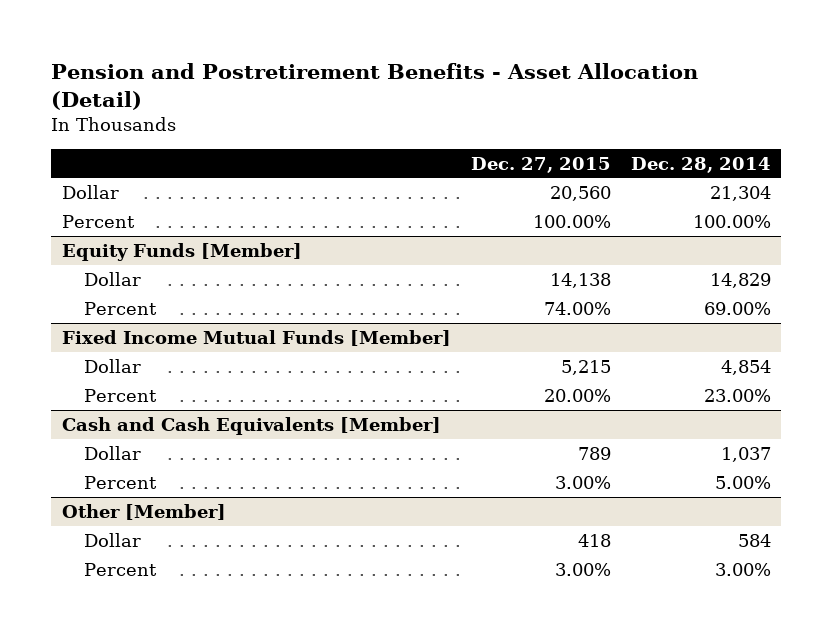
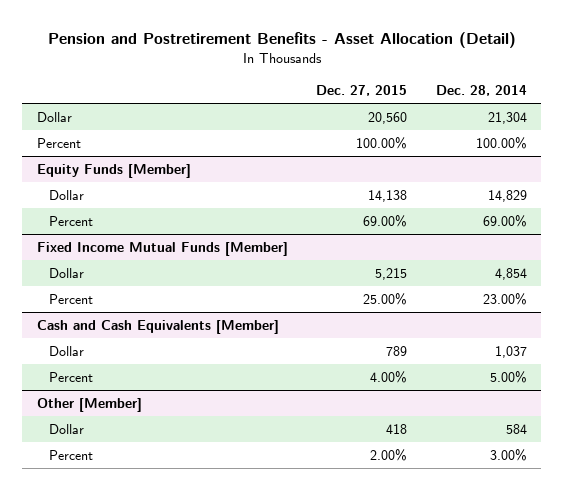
@ Equity Funds [Member]
- Percent | 74.00% | 69.00%
+ Percent | 69.00% | 69.00%
@ Fixed Income Mutual Funds [Member]
- Percent | 20.00% | 23.00%
+ Percent | 25.00% | 23.00%
@ Cash and Cash Equivalents [Member]
- Percent | 3.00% | 5.00%
+ Percent | 4.00% | 5.00%
@ Other [Member]
- Percent | 3.00% | 3.00%
+ Percent | 2.00% | 3.00%

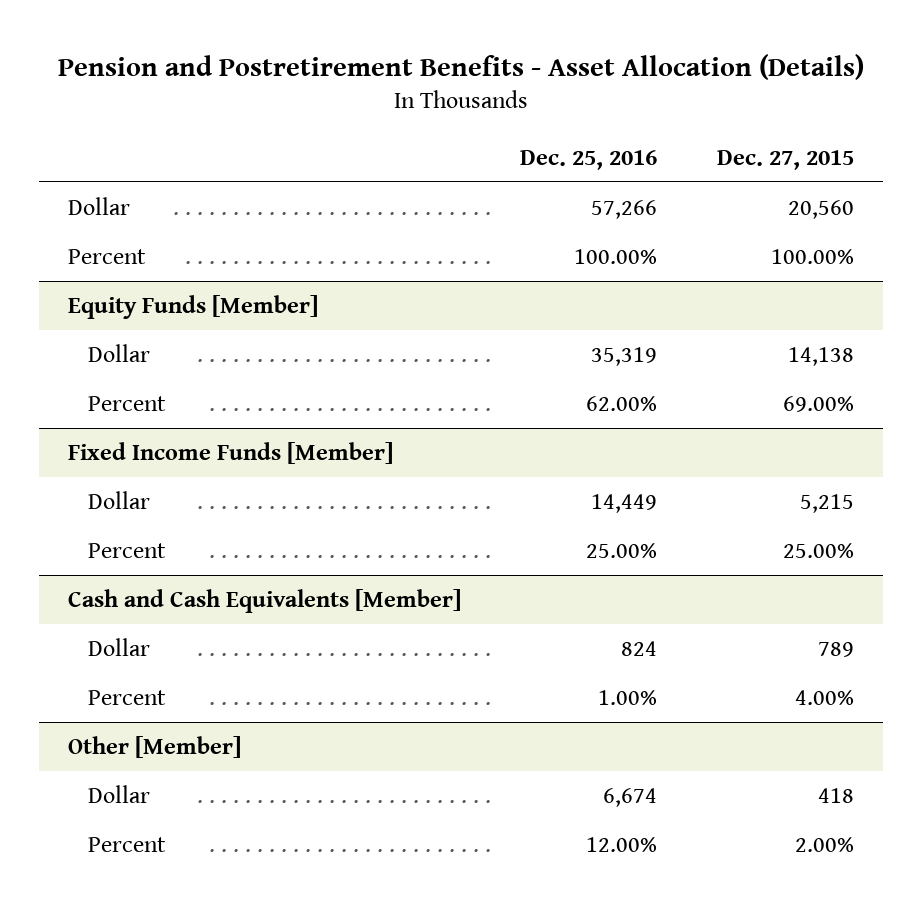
- Pension and Postretirement Benefits - Asset Allocation (Detail)
+ Pension and Postretirement Benefits - Asset Allocation (Details)
- | Dec. 27, 2015 | Dec. 28, 2014
+ | Dec. 25, 2016 | Dec. 27, 2015
- Fixed Income Mutual Funds [Member]
+ Fixed Income Funds [Member]

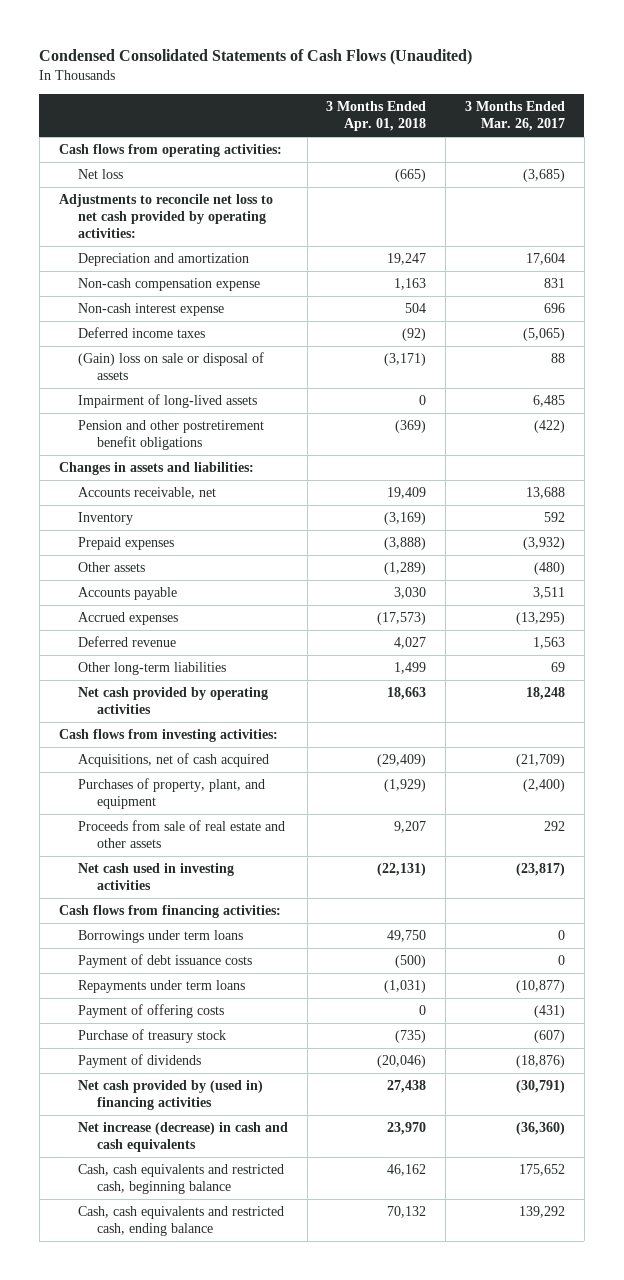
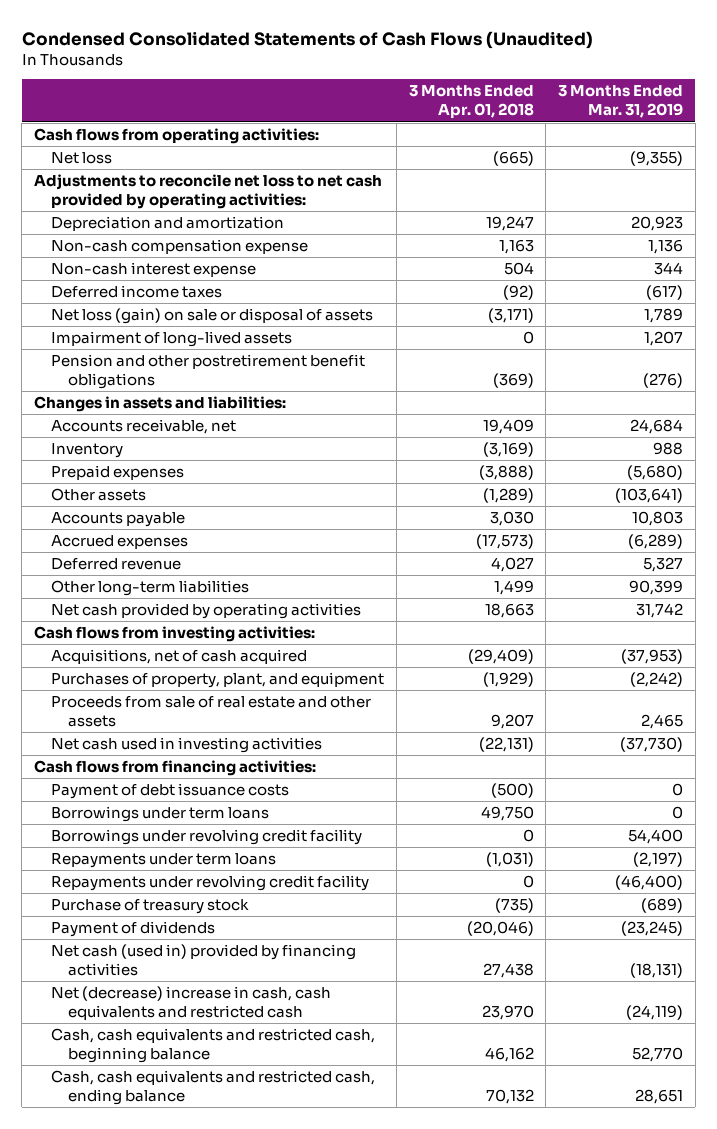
- | 3 Months Ended Apr. 01, 2018 | 3 Months Ended Mar. 26, 2017
+ | 3 Months Ended Apr. 01, 2018 | 3 Months Ended Mar. 31, 2019
- (Gain) loss on sale or disposal of assets | (3,171) | 88
+ Net loss (gain) on sale or disposal of assets | (3,171) | 1,789
moved down: Borrowings under term loans | 49,750 | 0
+ Borrowings under revolving credit facility | 0 | 54,400
- Payment of offering costs | 0 | (431)
+ Repayments under revolving credit facility | 0 | (46,400)
- Net cash provided by (used in) financing activities | 27,438 | (30,791)
- Net increase (decrease) in cash and cash equivalents | 23,970 | (36,360)
+ Net cash (used in) provided by financing activities | 27,438 | (18,131)
+ Net (decrease) increase in cash, cash equivalents and restricted cash | 23,970 | (24,119)

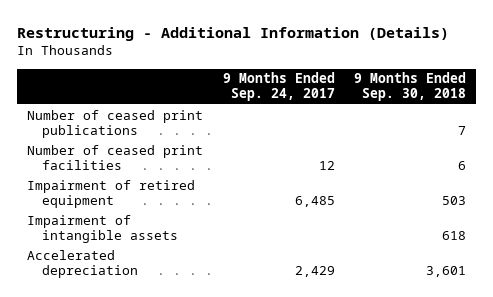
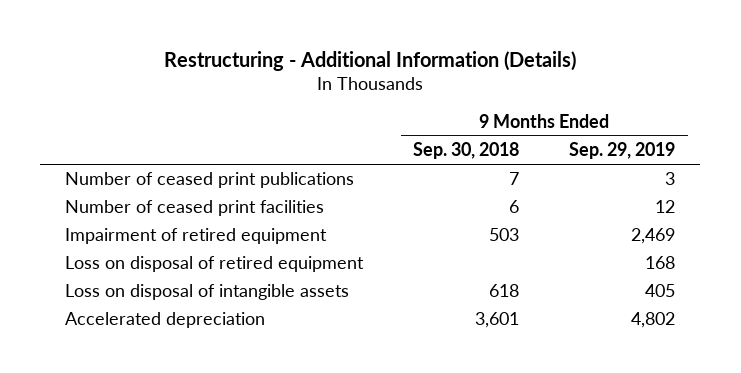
- | 9 Months Ended Sep. 24, 2017 | 9 Months Ended Sep. 30, 2018
+ | 9 Months Ended Sep. 30, 2018 | 9 Months Ended Sep. 29, 2019
- Impairment of intangible assets | | 618
+ Loss on disposal of retired equipment | | 168
+ Loss on disposal of intangible assets | 618 | 405

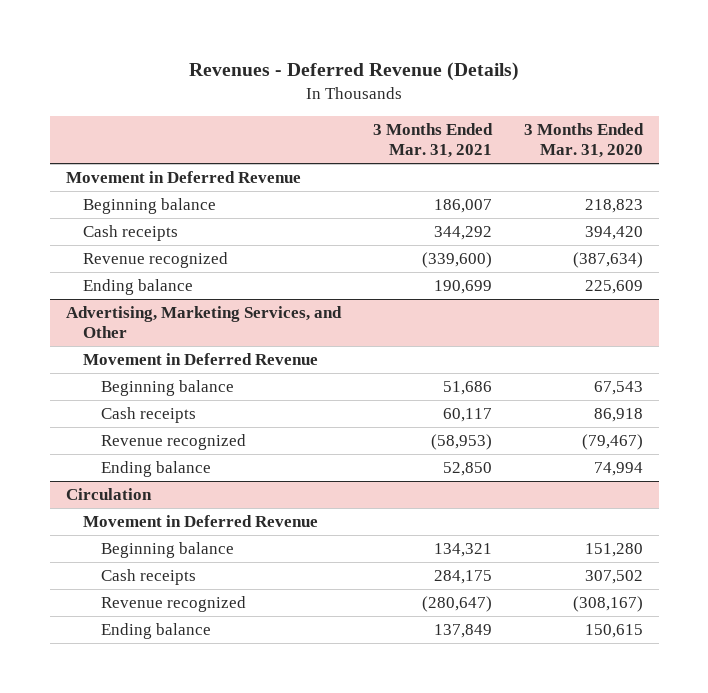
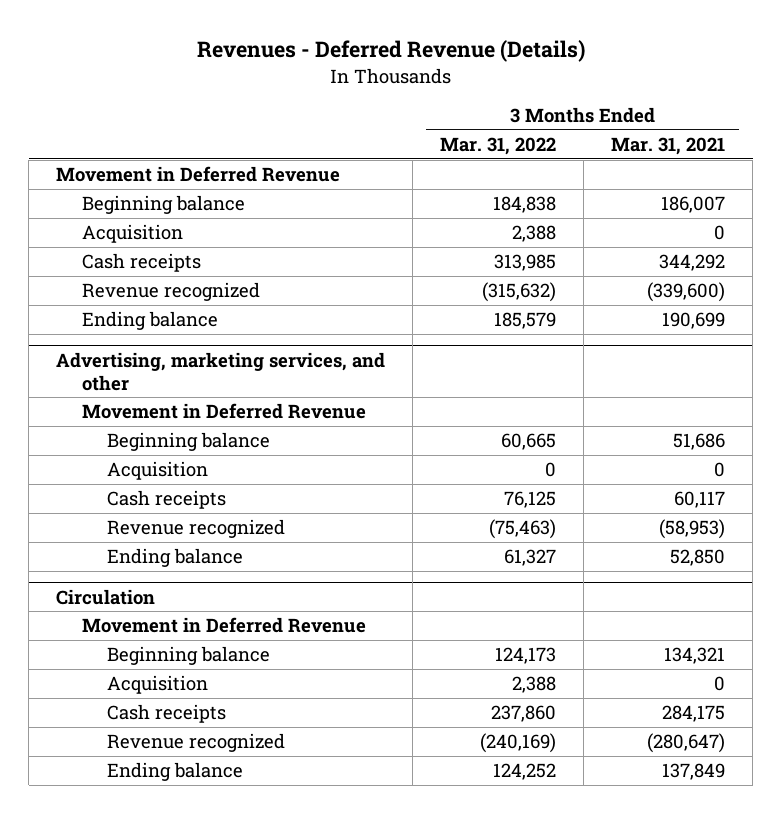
- | 3 Months Ended Mar. 31, 2021 | 3 Months Ended Mar. 31, 2020
+ | 3 Months Ended Mar. 31, 2022 | 3 Months Ended Mar. 31, 2021
+ Acquisition | 2,388 | 0
- Advertising, Marketing Services, and Other
+ Advertising, marketing services, and other
+ Acquisition | 0 | 0
@ Circulation
+ Acquisition | 2,388 | 0

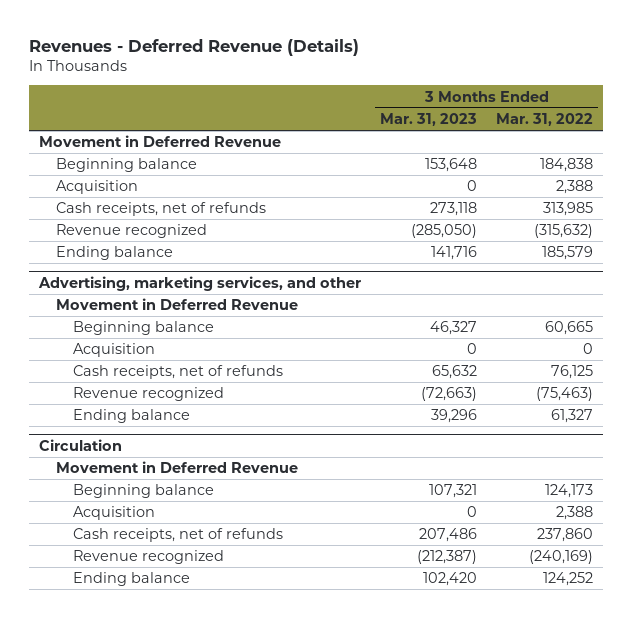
- | 3 Months Ended Mar. 31, 2022 | 3 Months Ended Mar. 31, 2021
+ | 3 Months Ended Mar. 31, 2023 | 3 Months Ended Mar. 31, 2022
- Cash receipts | 313,985 | 344,292
+ Cash receipts, net of refunds | 273,118 | 313,985
@ Advertising, marketing services, and other
- Cash receipts | 76,125 | 60,117
+ Cash receipts, net of refunds | 65,632 | 76,125
@ Circulation
- Cash receipts | 237,860 | 284,175
+ Cash receipts, net of refunds | 207,486 | 237,860

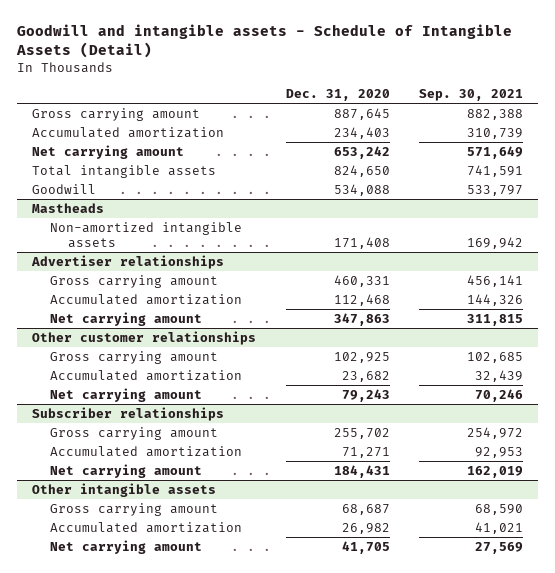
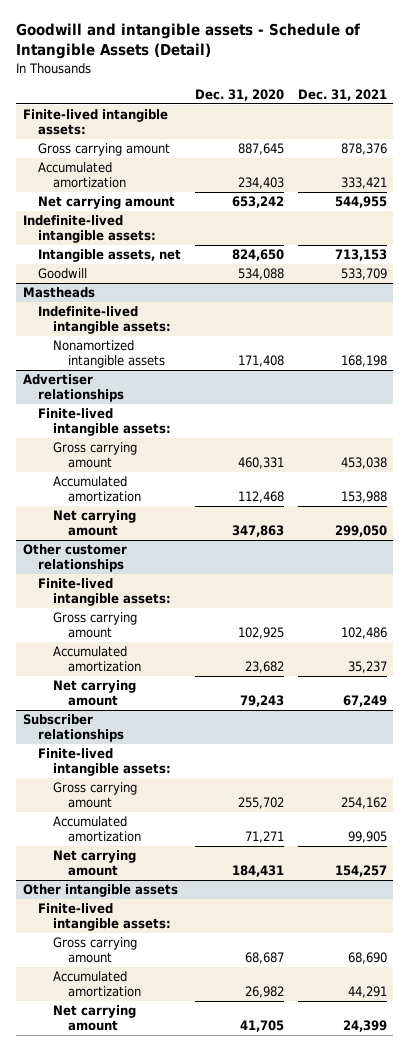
- | Dec. 31, 2020 | Sep. 30, 2021
+ | Dec. 31, 2020 | Dec. 31, 2021
+ Finite-lived intangible assets:
- Total intangible assets | 824,650 | 741,591
+ Indefinite-lived intangible assets:
+ Intangible assets, net | 824,650 | 713,153
@ Mastheads
- Non-amortized intangible assets | 171,408 | 169,942
+ Indefinite-lived intangible assets:
+ Nonamortized intangible assets | 171,408 | 168,198
@ Advertiser relationships
+ Finite-lived intangible assets:
@ Other customer relationships
+ Finite-lived intangible assets:
@ Subscriber relationships
+ Finite-lived intangible assets:
@ Other intangible assets
+ Finite-lived intangible assets:

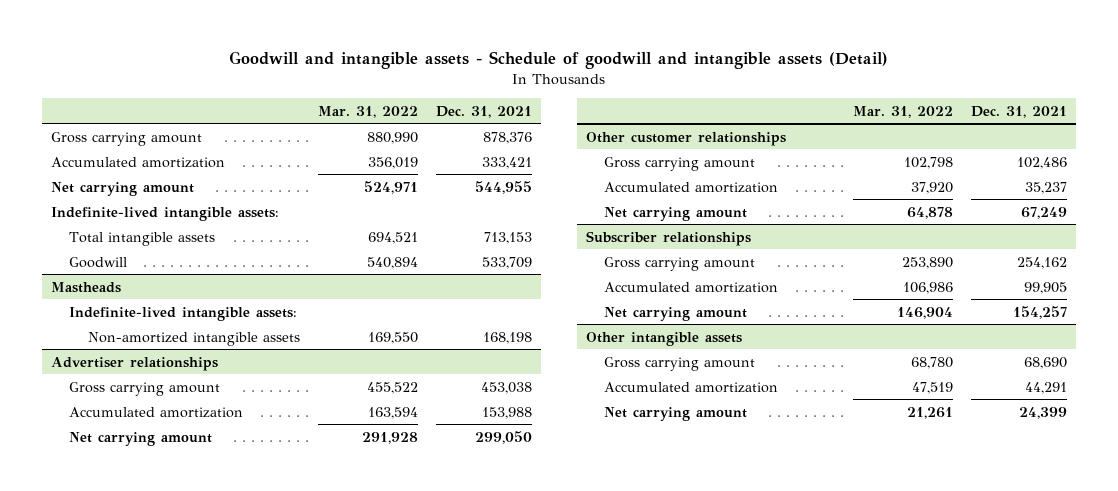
- Goodwill and intangible assets - Schedule of Intangible Assets (Detail)
+ Goodwill and intangible assets - Schedule of goodwill and intangible assets (Detail)
- | Dec. 31, 2020 | Dec. 31, 2021
+ | Mar. 31, 2022 | Dec. 31, 2021
- Finite-lived intangible assets:
- Intangible assets, net | 824,650 | 713,153
+ Total intangible assets | 694,521 | 713,153
@ Mastheads
- Nonamortized intangible assets | 171,408 | 168,198
+ Non-amortized intangible assets | 169,550 | 168,198
@ Advertiser relationships
- Finite-lived intangible assets:
@ Other customer relationships
- Finite-lived intangible assets:
@ Subscriber relationships
- Finite-lived intangible assets:
@ Other intangible assets
- Finite-lived intangible assets:

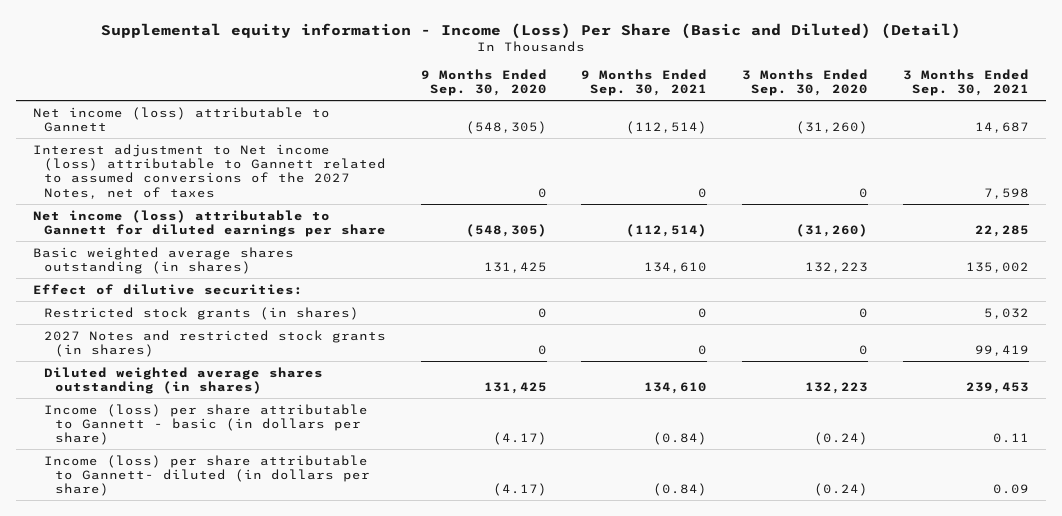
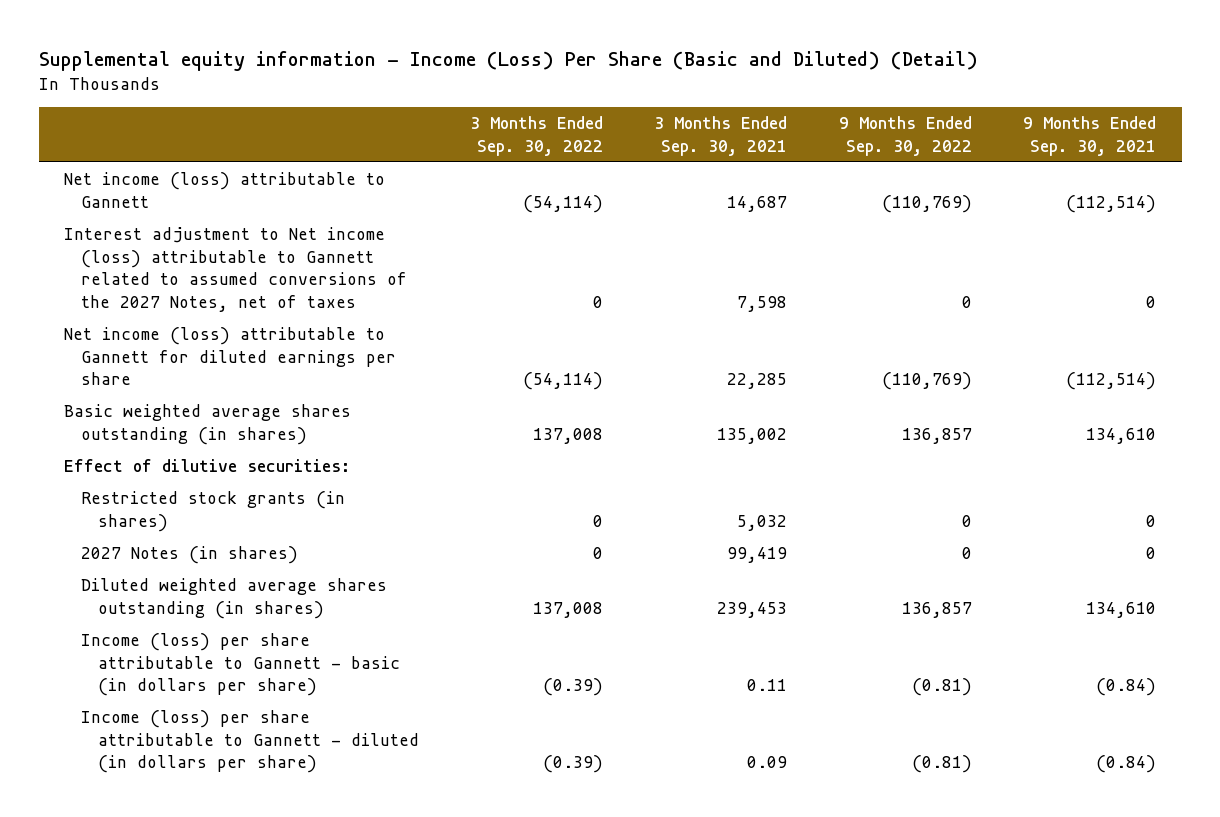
- | 9 Months Ended Sep. 30, 2020 | 9 Months Ended Sep. 30, 2021 | 3 Months Ended Sep. 30, 2020 | 3 Months Ended Sep. 30, 2021
+ | 3 Months Ended Sep. 30, 2022 | 3 Months Ended Sep. 30, 2021 | 9 Months Ended Sep. 30, 2022 | 9 Months Ended Sep. 30, 2021
- 2027 Notes and restricted stock grants (in shares) | 0 | 0 | 0 | 99,419
+ 2027 Notes (in shares) | 0 | 99,419 | 0 | 0
- Income (loss) per share attributable to Gannett- diluted (in dollars per share) | (4.17) | (0.84) | (0.24) | 0.09
+ Income (loss) per share attributable to Gannett - diluted (in dollars per share) | (0.39) | 0.09 | (0.81) | (0.84)

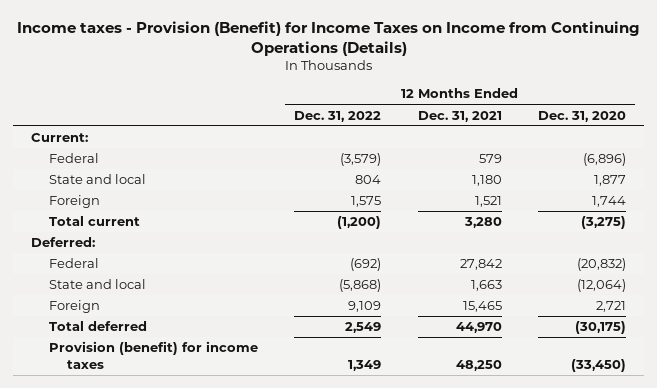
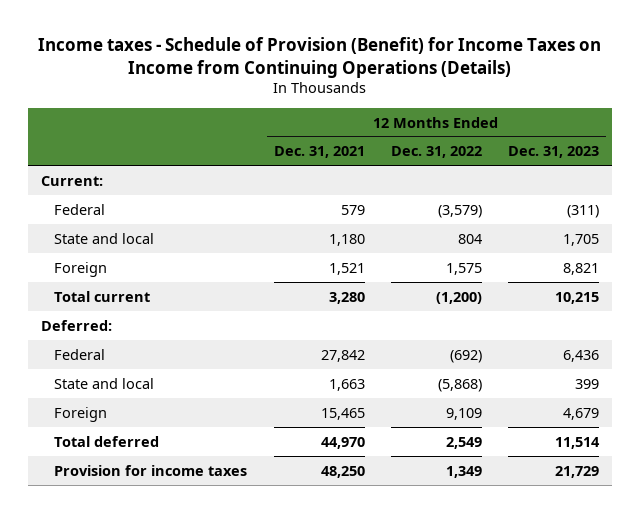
- Income taxes - Provision (Benefit) for Income Taxes on Income from Continuing Operations (Details)
+ Income taxes - Schedule of Provision (Benefit) for Income Taxes on Income from Continuing Operations (Details)
- | 12 Months Ended Dec. 31, 2022 | 12 Months Ended Dec. 31, 2021 | 12 Months Ended Dec. 31, 2020
+ | 12 Months Ended Dec. 31, 2021 | 12 Months Ended Dec. 31, 2022 | 12 Months Ended Dec. 31, 2023
- Provision (benefit) for income taxes | 1,349 | 48,250 | (33,450)
+ Provision for income taxes | 48,250 | 1,349 | 21,729

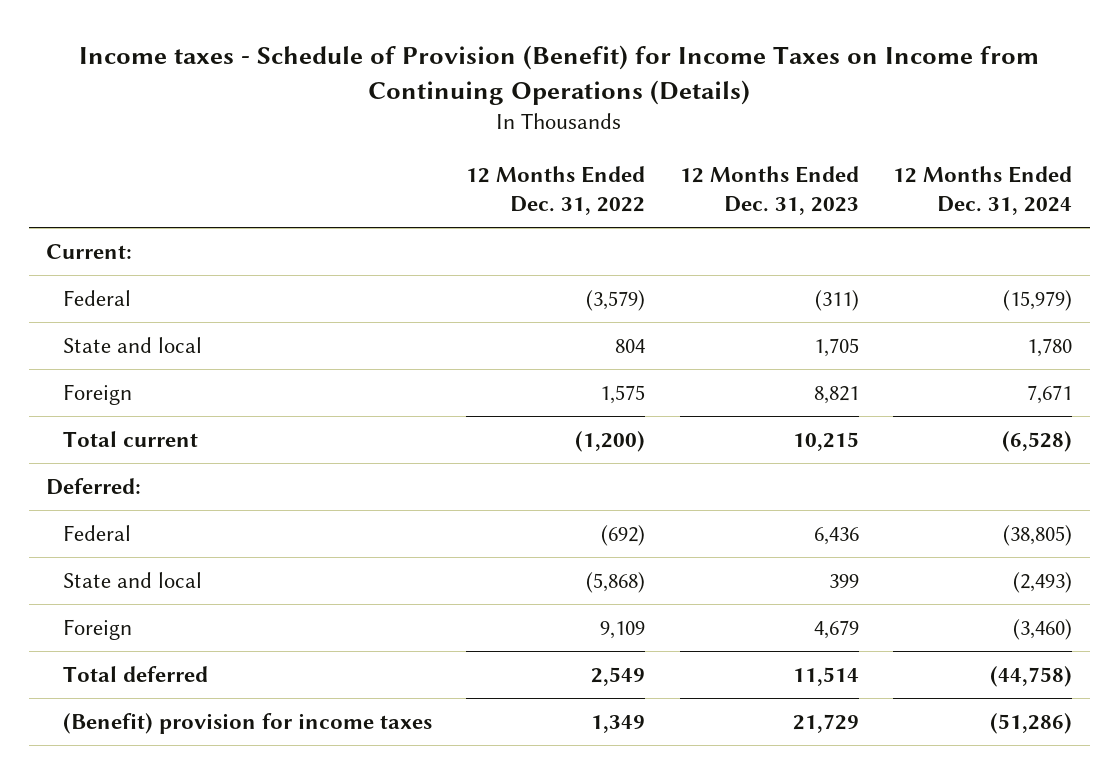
- | 12 Months Ended Dec. 31, 2021 | 12 Months Ended Dec. 31, 2022 | 12 Months Ended Dec. 31, 2023
+ | 12 Months Ended Dec. 31, 2022 | 12 Months Ended Dec. 31, 2023 | 12 Months Ended Dec. 31, 2024
- Provision for income taxes | 48,250 | 1,349 | 21,729
+ (Benefit) provision for income taxes | 1,349 | 21,729 | (51,286)

